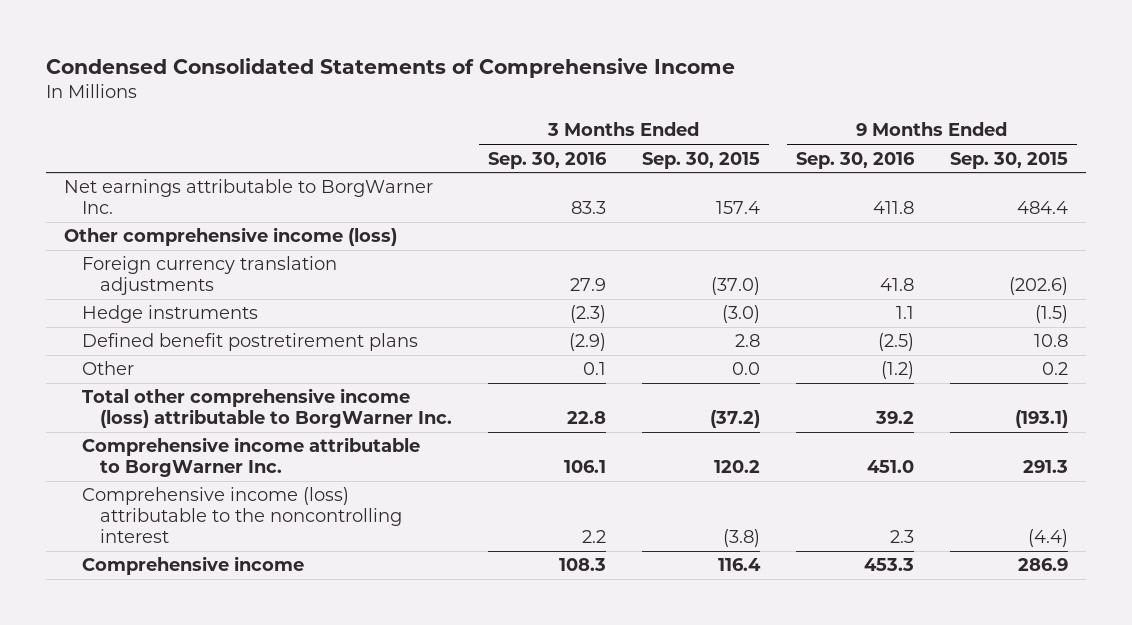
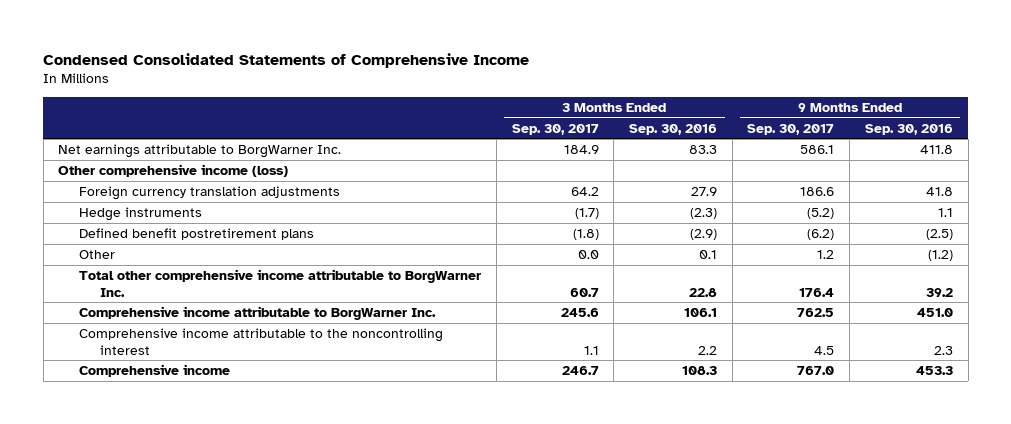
- | 3 Months Ended Sep. 30, 2016 | 3 Months Ended Sep. 30, 2015 | 9 Months Ended Sep. 30, 2016 | 9 Months Ended Sep. 30, 2015
+ | 3 Months Ended Sep. 30, 2017 | 3 Months Ended Sep. 30, 2016 | 9 Months Ended Sep. 30, 2017 | 9 Months Ended Sep. 30, 2016
- Total other comprehensive income (loss) attributable to BorgWarner Inc. | 22.8 | (37.2) | 39.2 | (193.1)
+ Total other comprehensive income attributable to BorgWarner Inc. | 60.7 | 22.8 | 176.4 | 39.2
- Comprehensive income (loss) attributable to the noncontrolling interest | 2.2 | (3.8) | 2.3 | (4.4)
+ Comprehensive income attributable to the noncontrolling interest | 1.1 | 2.2 | 4.5 | 2.3

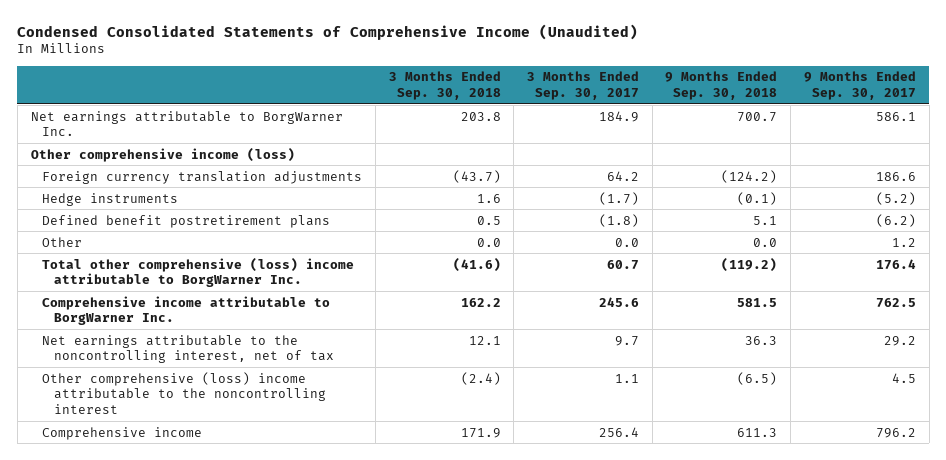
- Condensed Consolidated Statements of Comprehensive Income
+ Condensed Consolidated Statements of Comprehensive Income (Unaudited)
- | 3 Months Ended Sep. 30, 2017 | 3 Months Ended Sep. 30, 2016 | 9 Months Ended Sep. 30, 2017 | 9 Months Ended Sep. 30, 2016
+ | 3 Months Ended Sep. 30, 2018 | 3 Months Ended Sep. 30, 2017 | 9 Months Ended Sep. 30, 2018 | 9 Months Ended Sep. 30, 2017
- Total other comprehensive income attributable to BorgWarner Inc. | 60.7 | 22.8 | 176.4 | 39.2
+ Total other comprehensive (loss) income attributable to BorgWarner Inc. | (41.6) | 60.7 | (119.2) | 176.4
- Comprehensive income attributable to the noncontrolling interest | 1.1 | 2.2 | 4.5 | 2.3
- Comprehensive income | 246.7 | 108.3 | 767.0 | 453.3
+ Net earnings attributable to the noncontrolling interest, net of tax | 12.1 | 9.7 | 36.3 | 29.2
+ Other comprehensive (loss) income attributable to the noncontrolling interest | (2.4) | 1.1 | (6.5) | 4.5
+ Comprehensive income | 171.9 | 256.4 | 611.3 | 796.2

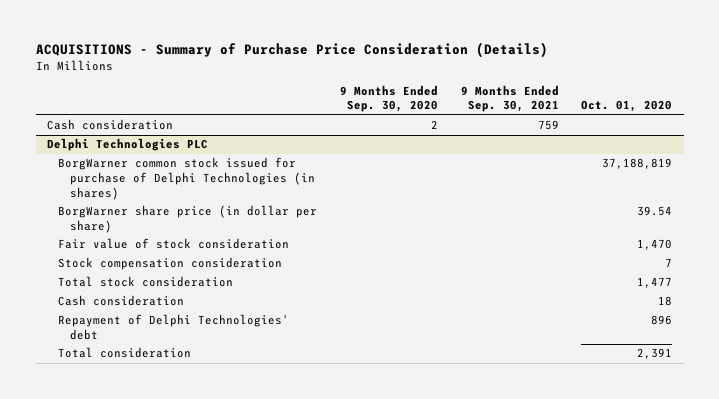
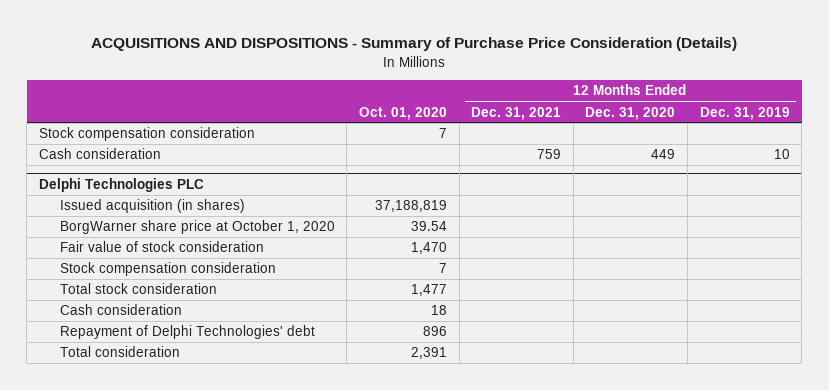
- ACQUISITIONS - Summary of Purchase Price Consideration (Details)
+ ACQUISITIONS AND DISPOSITIONS - Summary of Purchase Price Consideration (Details)
- | 9 Months Ended Sep. 30, 2020 | 9 Months Ended Sep. 30, 2021 | Oct. 01, 2020
+ | Oct. 01, 2020 | 12 Months Ended Dec. 31, 2021 | 12 Months Ended Dec. 31, 2020 | 12 Months Ended Dec. 31, 2019
+ Stock compensation consideration | 7 | | |
@ Delphi Technologies PLC
- BorgWarner common stock issued for purchase of Delphi Technologies (in shares) | | | 37,188,819
- BorgWarner share price (in dollar per share) | | | 39.54
+ Issued acquisition (in shares) | 37,188,819 | | |
+ BorgWarner share price at October 1, 2020 | 39.54 | | |

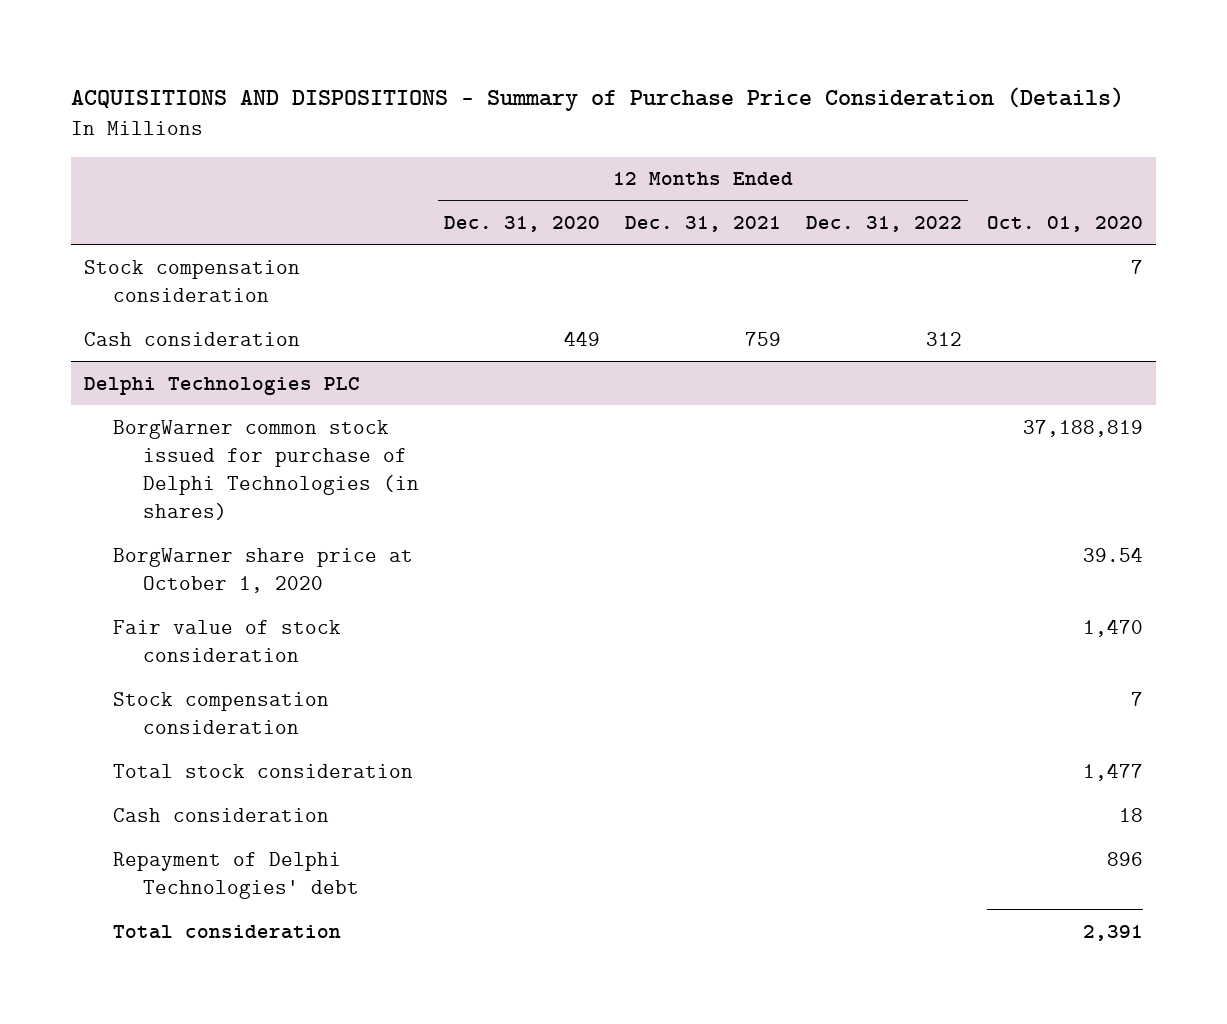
- | Oct. 01, 2020 | 12 Months Ended Dec. 31, 2021 | 12 Months Ended Dec. 31, 2020 | 12 Months Ended Dec. 31, 2019
+ | 12 Months Ended Dec. 31, 2020 | 12 Months Ended Dec. 31, 2021 | 12 Months Ended Dec. 31, 2022 | Oct. 01, 2020
@ Delphi Technologies PLC
- Issued acquisition (in shares) | 37,188,819 | | |
+ BorgWarner common stock issued for purchase of Delphi Technologies (in shares) | | | | 37,188,819

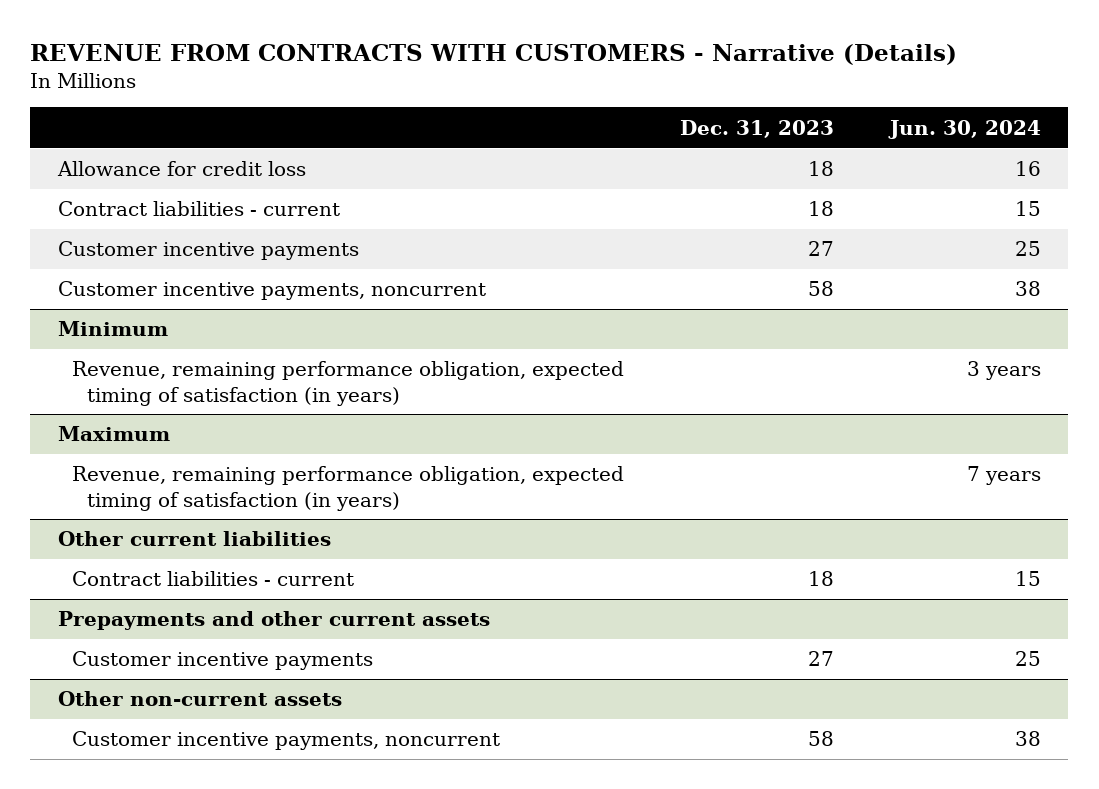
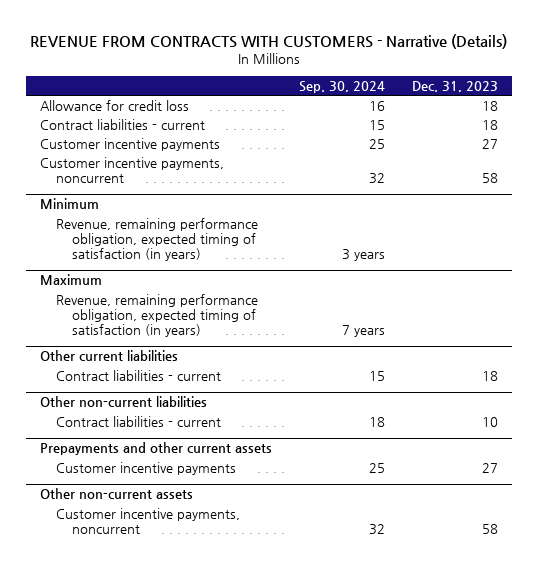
- | Dec. 31, 2023 | Jun. 30, 2024
+ | Sep. 30, 2024 | Dec. 31, 2023
+ Other non-current liabilities
+ Contract liabilities - current | 18 | 10

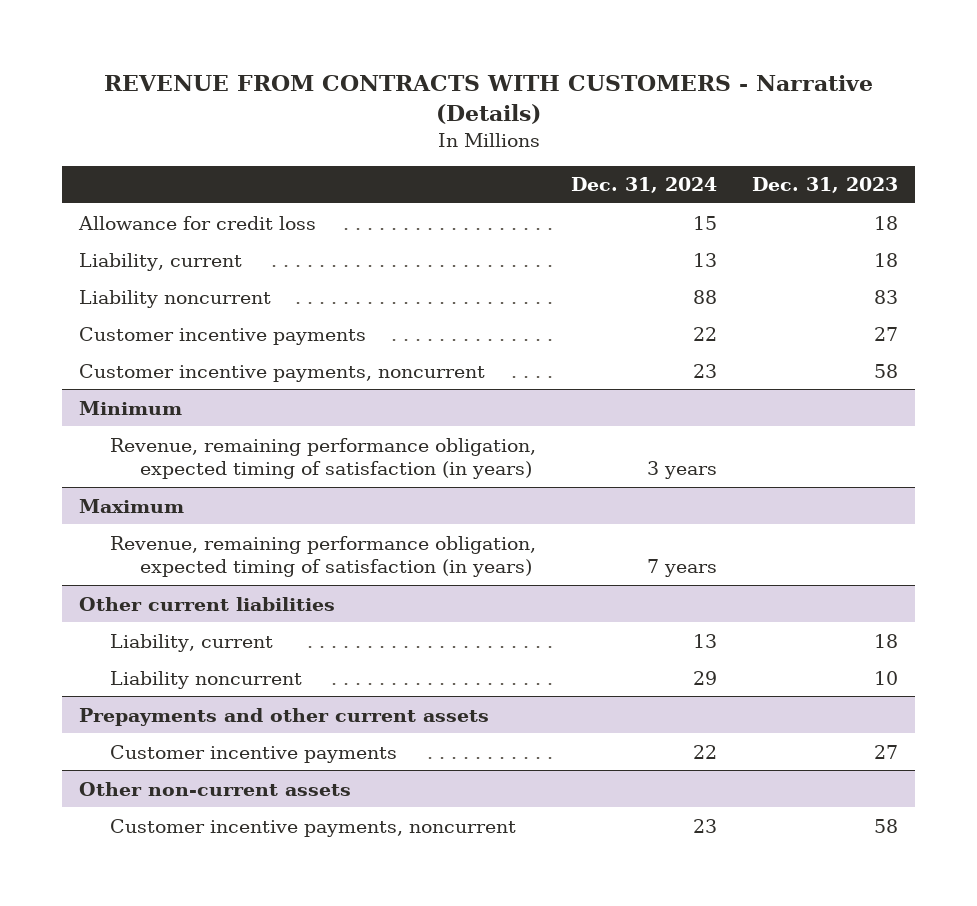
- | Sep. 30, 2024 | Dec. 31, 2023
+ | Dec. 31, 2024 | Dec. 31, 2023
- Contract liabilities - current | 15 | 18
+ Liability, current | 13 | 18
+ Liability noncurrent | 88 | 83
@ Other current liabilities
- Contract liabilities - current | 15 | 18
- Other non-current liabilities
- Contract liabilities - current | 18 | 10
@ Other current liabilities
+ Liability, current | 13 | 18
+ Liability noncurrent | 29 | 10

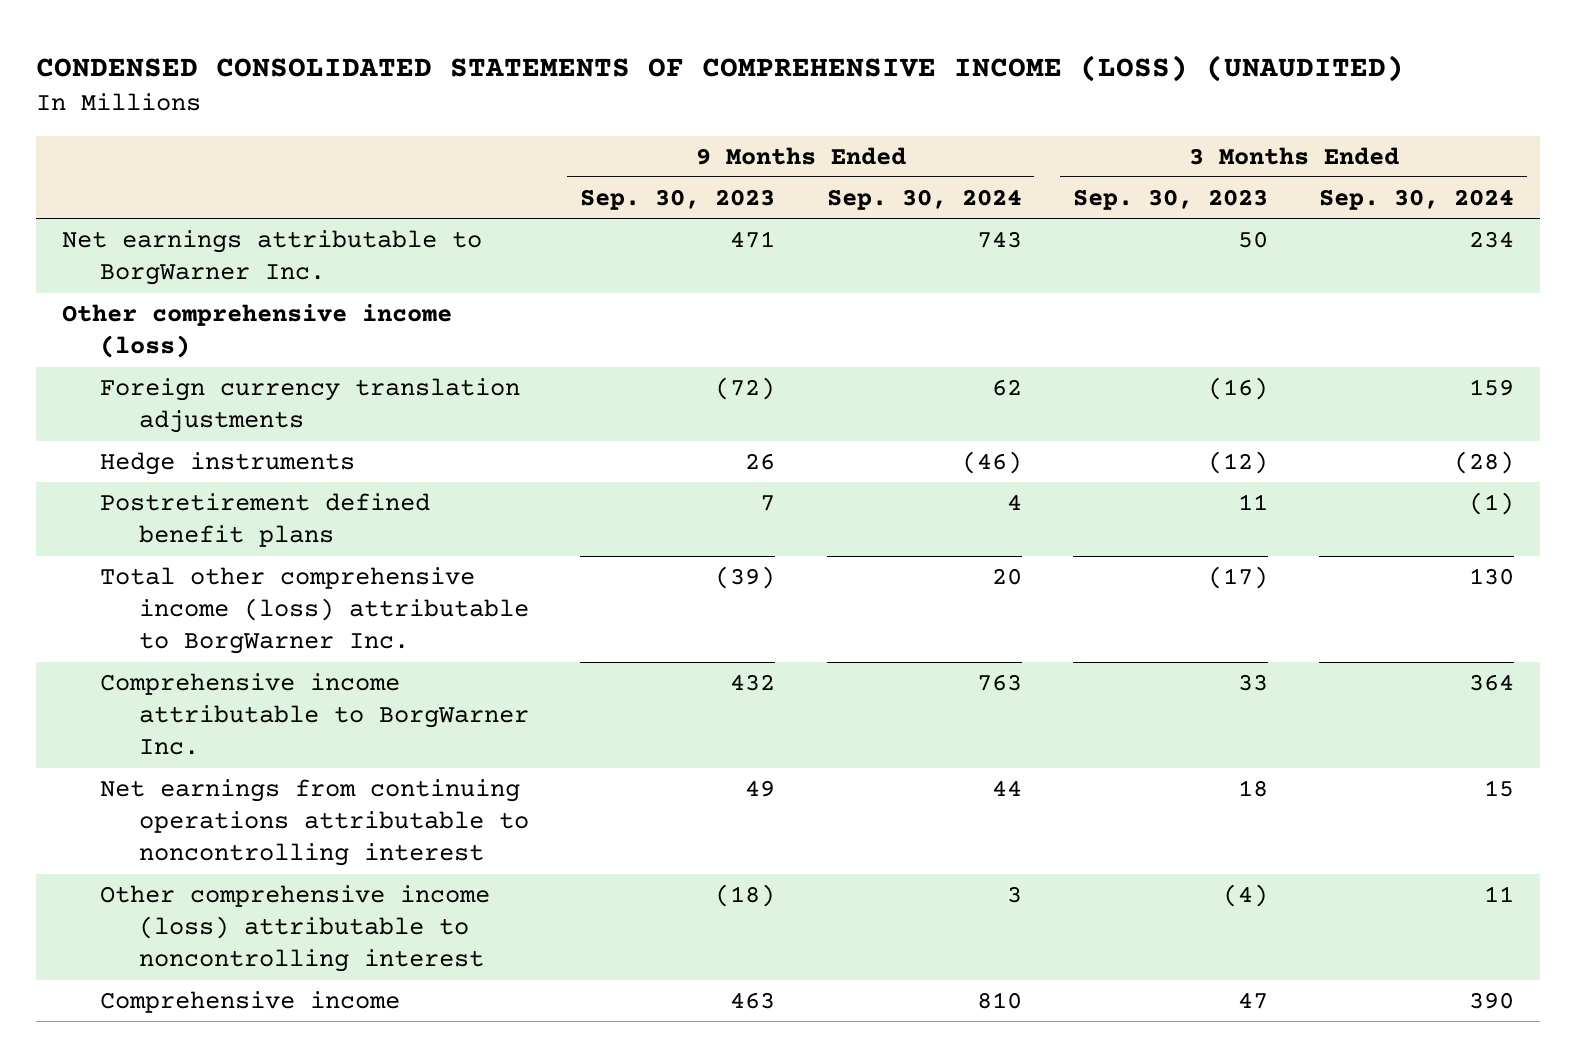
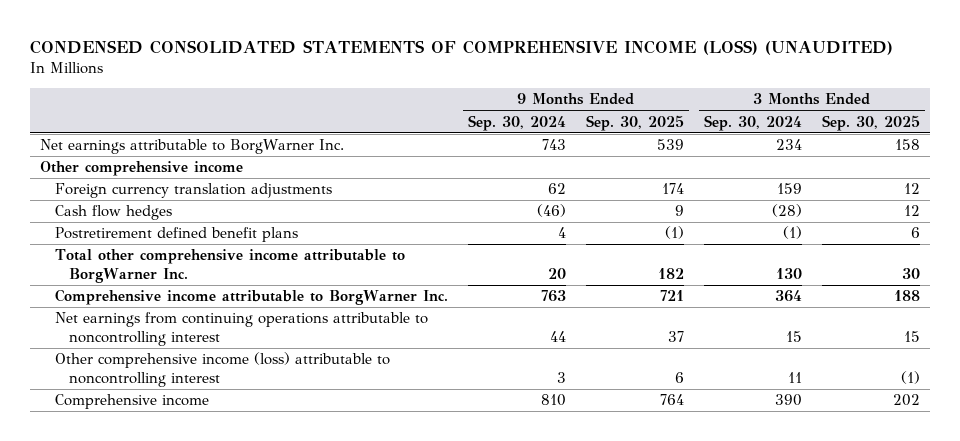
- | 9 Months Ended Sep. 30, 2023 | 9 Months Ended Sep. 30, 2024 | 3 Months Ended Sep. 30, 2023 | 3 Months Ended Sep. 30, 2024
+ | 9 Months Ended Sep. 30, 2024 | 9 Months Ended Sep. 30, 2025 | 3 Months Ended Sep. 30, 2024 | 3 Months Ended Sep. 30, 2025
- Other comprehensive income (loss)
+ Other comprehensive income
- Hedge instruments | 26 | (46) | (12) | (28)
+ Cash flow hedges | (46) | 9 | (28) | 12
- Total other comprehensive income (loss) attributable to BorgWarner Inc. | (39) | 20 | (17) | 130
+ Total other comprehensive income attributable to BorgWarner Inc. | 20 | 182 | 130 | 30

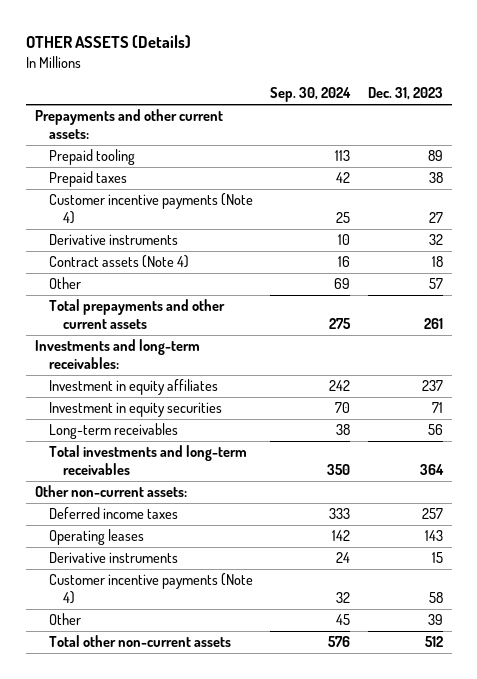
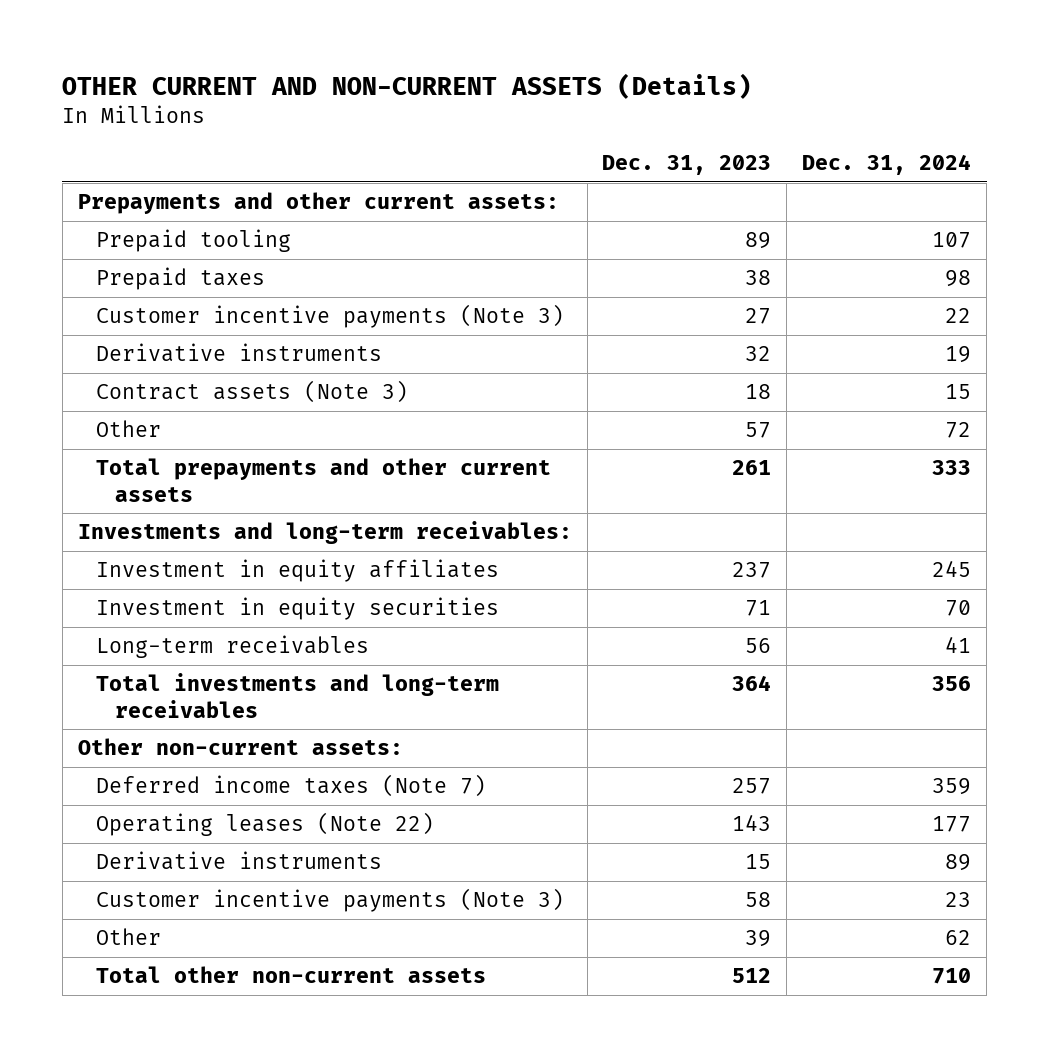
- OTHER ASSETS (Details)
+ OTHER CURRENT AND NON-CURRENT ASSETS (Details)
- | Sep. 30, 2024 | Dec. 31, 2023
+ | Dec. 31, 2023 | Dec. 31, 2024
- Customer incentive payments (Note 4) | 25 | 27
+ Customer incentive payments (Note 3) | 27 | 22
- Contract assets (Note 4) | 16 | 18
+ Contract assets (Note 3) | 18 | 15
- Deferred income taxes | 333 | 257
- Operating leases | 142 | 143
+ Deferred income taxes (Note 7) | 257 | 359
+ Operating leases (Note 22) | 143 | 177
- Customer incentive payments (Note 4) | 32 | 58
+ Customer incentive payments (Note 3) | 58 | 23

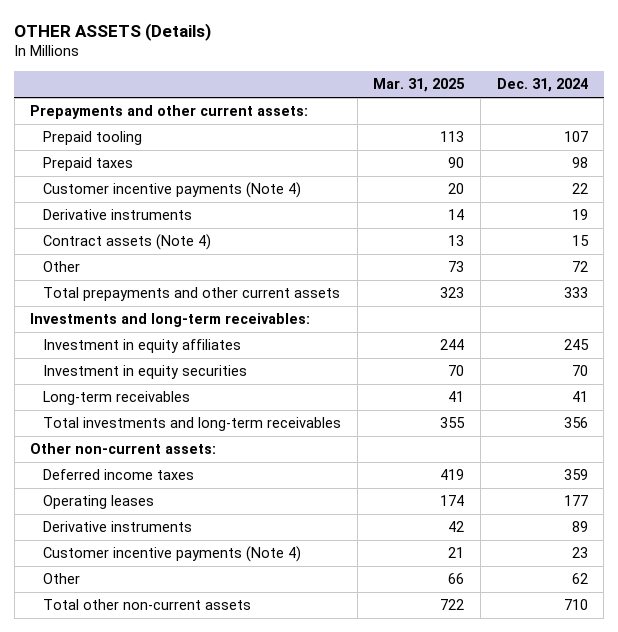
- OTHER CURRENT AND NON-CURRENT ASSETS (Details)
+ OTHER ASSETS (Details)
- | Dec. 31, 2023 | Dec. 31, 2024
+ | Mar. 31, 2025 | Dec. 31, 2024
- Customer incentive payments (Note 3) | 27 | 22
+ Customer incentive payments (Note 4) | 20 | 22
- Contract assets (Note 3) | 18 | 15
+ Contract assets (Note 4) | 13 | 15
- Deferred income taxes (Note 7) | 257 | 359
- Operating leases (Note 22) | 143 | 177
+ Deferred income taxes | 419 | 359
+ Operating leases | 174 | 177
- Customer incentive payments (Note 3) | 58 | 23
+ Customer incentive payments (Note 4) | 21 | 23

